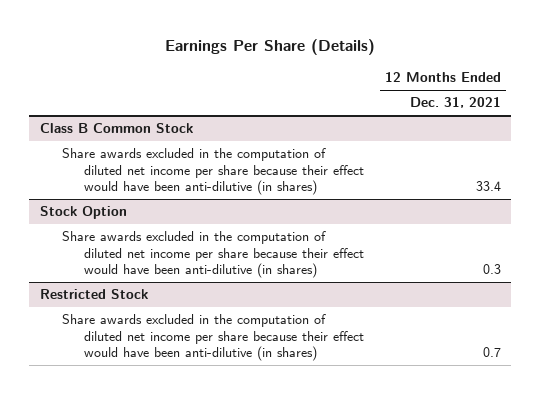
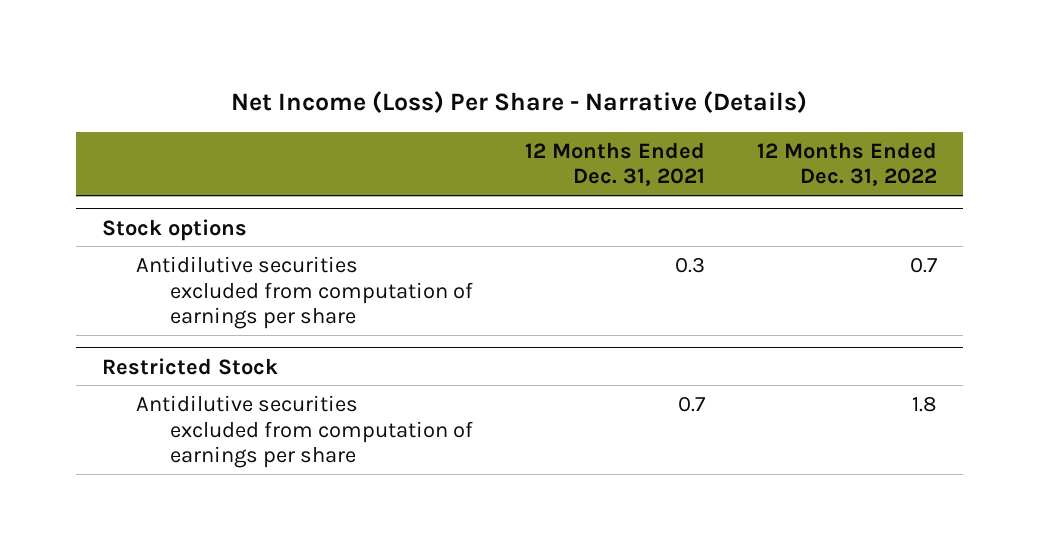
- Earnings Per Share (Details)
+ Net Income (Loss) Per Share - Narrative (Details)
- | 12 Months Ended Dec. 31, 2021
+ | 12 Months Ended Dec. 31, 2021 | 12 Months Ended Dec. 31, 2022
- Class B Common Stock
- Share awards excluded in the computation of diluted net income per share because their effect would have been anti-dilutive (in shares) | 33.4
- Stock Option
- Share awards excluded in the computation of diluted net income per share because their effect would have been anti-dilutive (in shares) | 0.3
+ Stock options
+ Antidilutive securities excluded from computation of earnings per share | 0.3 | 0.7
@ Restricted Stock
- Share awards excluded in the computation of diluted net income per share because their effect would have been anti-dilutive (in shares) | 0.7
+ Antidilutive securities excluded from computation of earnings per share | 0.7 | 1.8

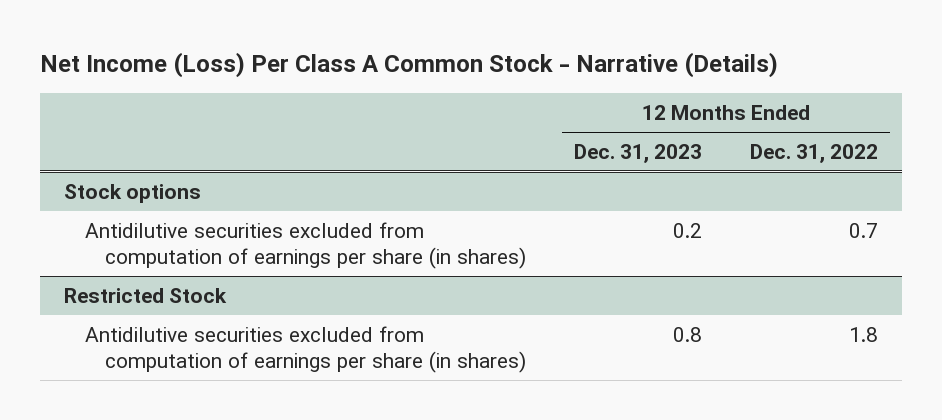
- Net Income (Loss) Per Share - Narrative (Details)
+ Net Income (Loss) Per Class A Common Stock - Narrative (Details)
- | 12 Months Ended Dec. 31, 2021 | 12 Months Ended Dec. 31, 2022
+ | 12 Months Ended Dec. 31, 2023 | 12 Months Ended Dec. 31, 2022
@ Stock options
- Antidilutive securities excluded from computation of earnings per share | 0.3 | 0.7
+ Antidilutive securities excluded from computation of earnings per share (in shares) | 0.2 | 0.7
@ Restricted Stock
- Antidilutive securities excluded from computation of earnings per share | 0.7 | 1.8
+ Antidilutive securities excluded from computation of earnings per share (in shares) | 0.8 | 1.8

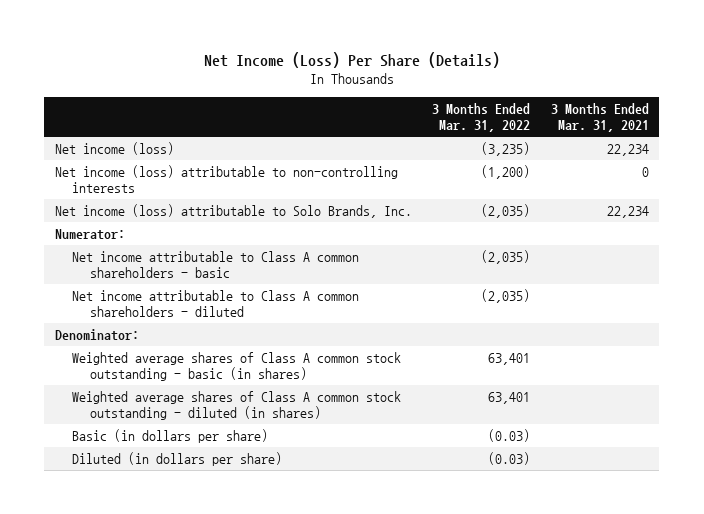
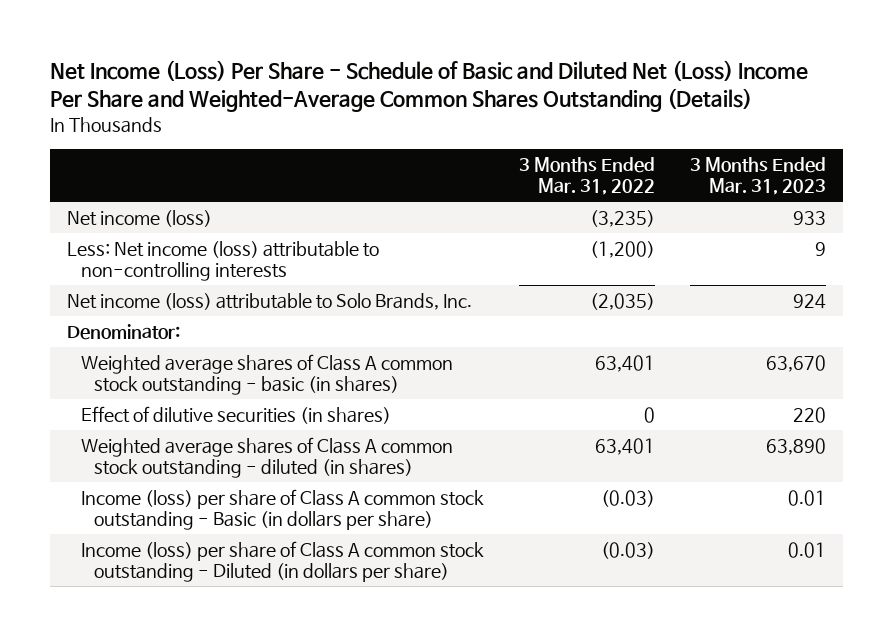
- Net Income (Loss) Per Share (Details)
+ Net Income (Loss) Per Share - Schedule of Basic and Diluted Net (Loss) Income Per Share and Weighted-Average Common Shares Outstanding (Details)
- | 3 Months Ended Mar. 31, 2022 | 3 Months Ended Mar. 31, 2021
+ | 3 Months Ended Mar. 31, 2022 | 3 Months Ended Mar. 31, 2023
- Net income (loss) attributable to non-controlling interests | (1,200) | 0
+ Less: Net income (loss) attributable to non-controlling interests | (1,200) | 9
- Numerator:
- Net income attributable to Class A common shareholders - basic | (2,035) |
- Net income attributable to Class A common shareholders - diluted | (2,035) |
+ Effect of dilutive securities (in shares) | 0 | 220
- Basic (in dollars per share) | (0.03) |
- Diluted (in dollars per share) | (0.03) |
+ Income (loss) per share of Class A common stock outstanding - Basic (in dollars per share) | (0.03) | 0.01
+ Income (loss) per share of Class A common stock outstanding - Diluted (in dollars per share) | (0.03) | 0.01

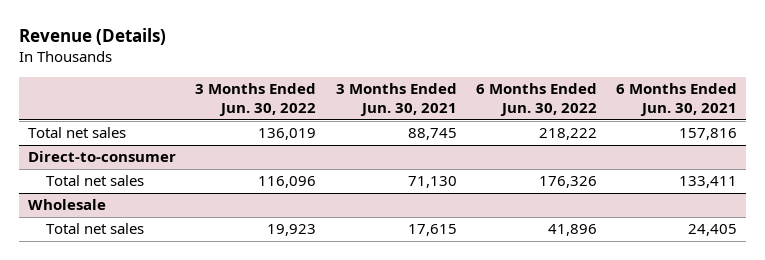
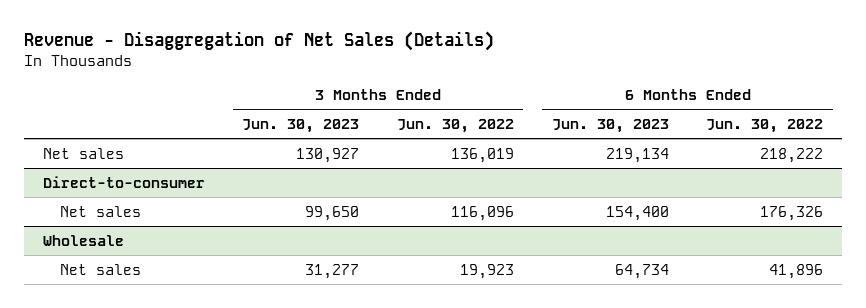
- Revenue (Details)
+ Revenue - Disaggregation of Net Sales (Details)
- | 3 Months Ended Jun. 30, 2022 | 3 Months Ended Jun. 30, 2021 | 6 Months Ended Jun. 30, 2022 | 6 Months Ended Jun. 30, 2021
+ | 3 Months Ended Jun. 30, 2023 | 3 Months Ended Jun. 30, 2022 | 6 Months Ended Jun. 30, 2023 | 6 Months Ended Jun. 30, 2022
- Total net sales | 136,019 | 88,745 | 218,222 | 157,816
+ Net sales | 130,927 | 136,019 | 219,134 | 218,222
@ Direct-to-consumer
- Total net sales | 116,096 | 71,130 | 176,326 | 133,411
+ Net sales | 99,650 | 116,096 | 154,400 | 176,326
@ Wholesale
- Total net sales | 19,923 | 17,615 | 41,896 | 24,405
+ Net sales | 31,277 | 19,923 | 64,734 | 41,896

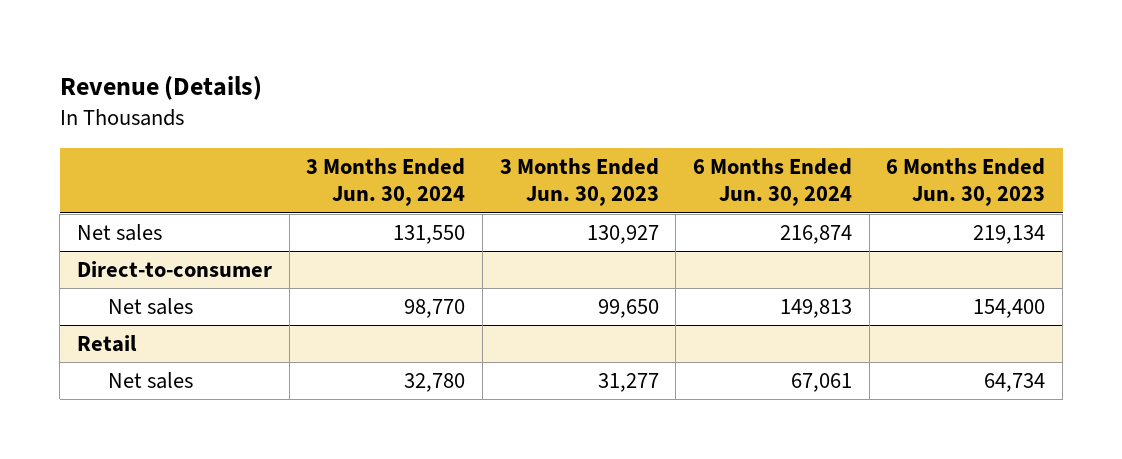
- Revenue - Disaggregation of Net Sales (Details)
+ Revenue (Details)
- | 3 Months Ended Jun. 30, 2023 | 3 Months Ended Jun. 30, 2022 | 6 Months Ended Jun. 30, 2023 | 6 Months Ended Jun. 30, 2022
+ | 3 Months Ended Jun. 30, 2024 | 3 Months Ended Jun. 30, 2023 | 6 Months Ended Jun. 30, 2024 | 6 Months Ended Jun. 30, 2023
- Wholesale
+ Retail

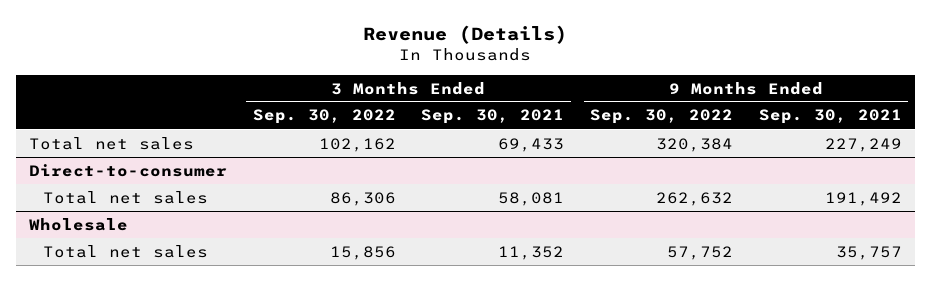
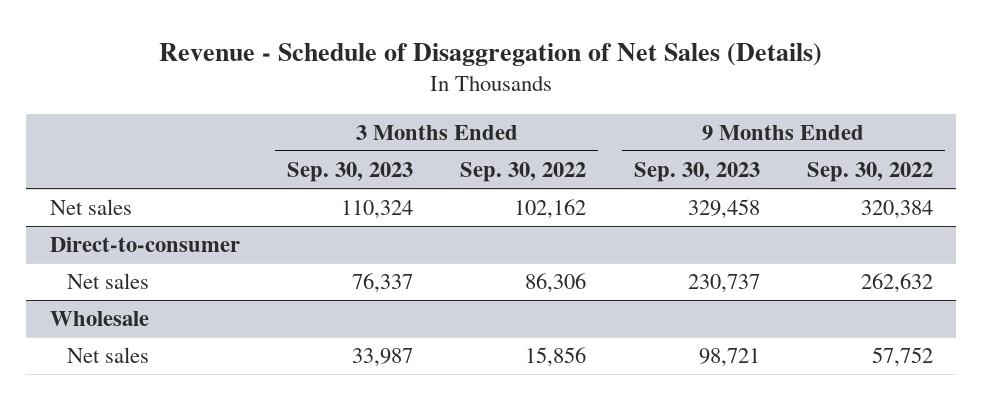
- Revenue (Details)
+ Revenue - Schedule of Disaggregation of Net Sales (Details)
- | 3 Months Ended Sep. 30, 2022 | 3 Months Ended Sep. 30, 2021 | 9 Months Ended Sep. 30, 2022 | 9 Months Ended Sep. 30, 2021
+ | 3 Months Ended Sep. 30, 2023 | 3 Months Ended Sep. 30, 2022 | 9 Months Ended Sep. 30, 2023 | 9 Months Ended Sep. 30, 2022
- Total net sales | 102,162 | 69,433 | 320,384 | 227,249
+ Net sales | 110,324 | 102,162 | 329,458 | 320,384
@ Direct-to-consumer
- Total net sales | 86,306 | 58,081 | 262,632 | 191,492
+ Net sales | 76,337 | 86,306 | 230,737 | 262,632
@ Wholesale
- Total net sales | 15,856 | 11,352 | 57,752 | 35,757
+ Net sales | 33,987 | 15,856 | 98,721 | 57,752

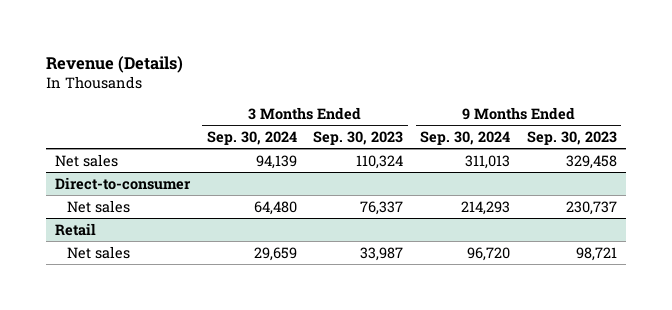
- Revenue - Schedule of Disaggregation of Net Sales (Details)
+ Revenue (Details)
- | 3 Months Ended Sep. 30, 2023 | 3 Months Ended Sep. 30, 2022 | 9 Months Ended Sep. 30, 2023 | 9 Months Ended Sep. 30, 2022
+ | 3 Months Ended Sep. 30, 2024 | 3 Months Ended Sep. 30, 2023 | 9 Months Ended Sep. 30, 2024 | 9 Months Ended Sep. 30, 2023
- Wholesale
+ Retail

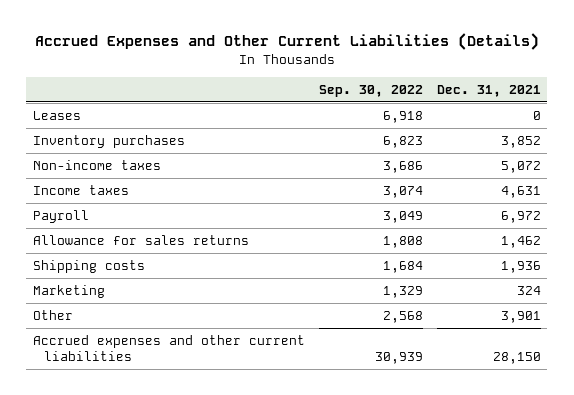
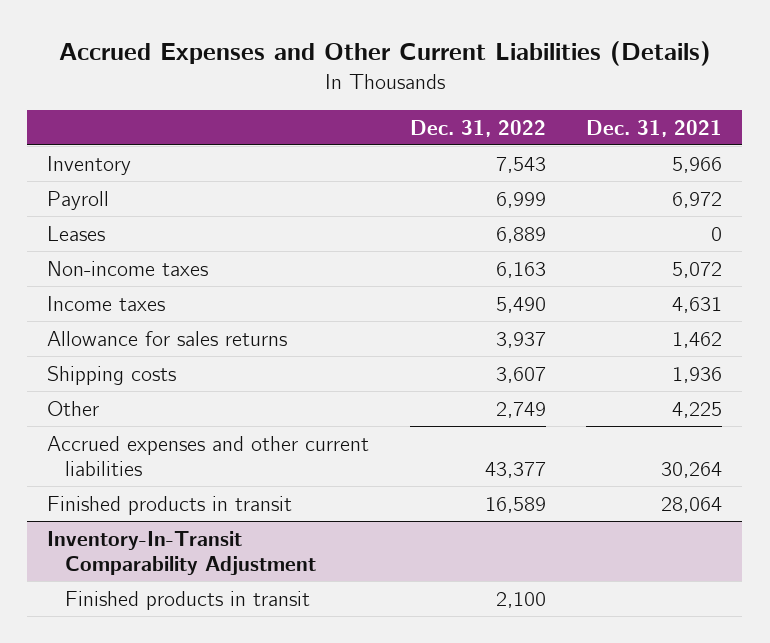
- | Sep. 30, 2022 | Dec. 31, 2021
+ | Dec. 31, 2022 | Dec. 31, 2021
+ Inventory | 7,543 | 5,966
moved up: Payroll | 6,999 | 6,972
- Inventory purchases | 6,823 | 3,852
- Marketing | 1,329 | 324
- Other | 2,568 | 3,901
- Accrued expenses and other current liabilities | 30,939 | 28,150
+ Other | 2,749 | 4,225
+ Accrued expenses and other current liabilities | 43,377 | 30,264
+ Finished products in transit | 16,589 | 28,064
+ Inventory-In-Transit Comparability Adjustment
+ Finished products in transit | 2,100 |

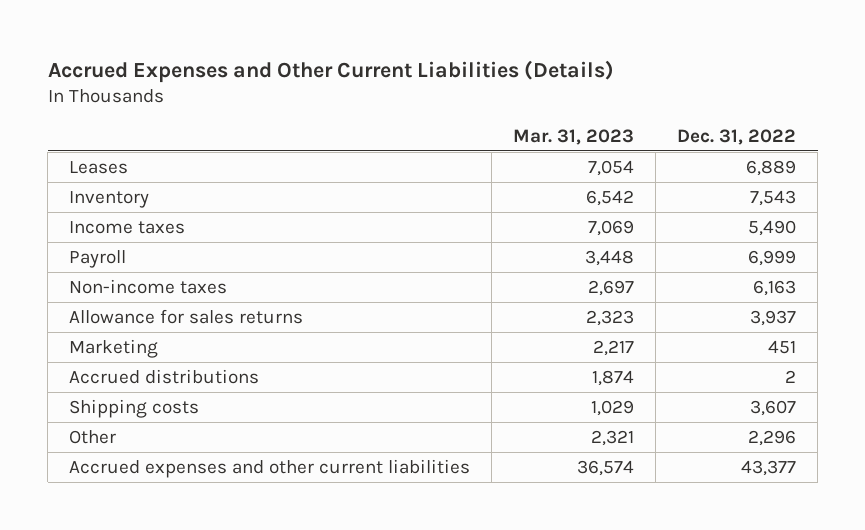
- | Dec. 31, 2022 | Dec. 31, 2021
+ | Mar. 31, 2023 | Dec. 31, 2022
moved up: Leases | 7,054 | 6,889
moved up: Income taxes | 7,069 | 5,490
+ Marketing | 2,217 | 451
+ Accrued distributions | 1,874 | 2
- Other | 2,749 | 4,225
+ Other | 2,321 | 2,296
- Finished products in transit | 16,589 | 28,064
- Inventory-In-Transit Comparability Adjustment
- Finished products in transit | 2,100 |

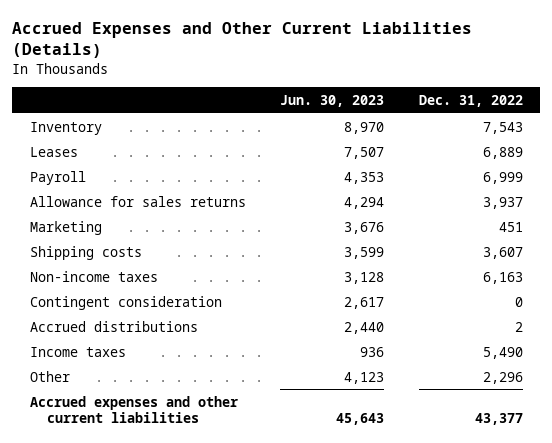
- | Mar. 31, 2023 | Dec. 31, 2022
+ | Jun. 30, 2023 | Dec. 31, 2022
moved down: Leases | 7,507 | 6,889
moved down: Non-income taxes | 3,128 | 6,163
+ Contingent consideration | 2,617 | 0
moved down: Accrued distributions | 2,440 | 2
moved down: Income taxes | 936 | 5,490

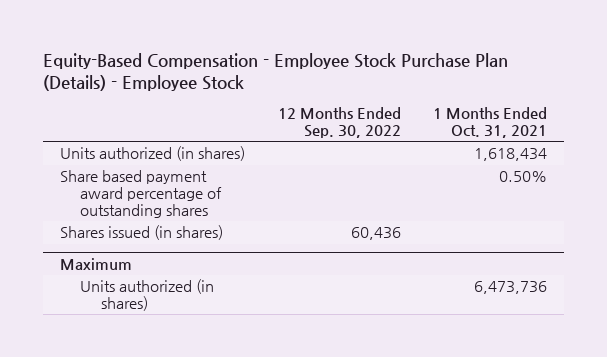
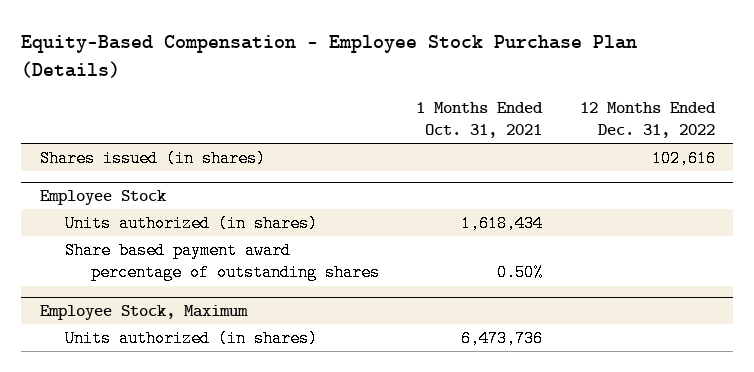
- Equity-Based Compensation - Employee Stock Purchase Plan (Details) - Employee Stock
+ Equity-Based Compensation - Employee Stock Purchase Plan (Details)
- | 12 Months Ended Sep. 30, 2022 | 1 Months Ended Oct. 31, 2021
+ | 1 Months Ended Oct. 31, 2021 | 12 Months Ended Dec. 31, 2022
moved up: Shares issued (in shares) | | 102,616
+ Employee Stock
- Maximum
+ Employee Stock, Maximum

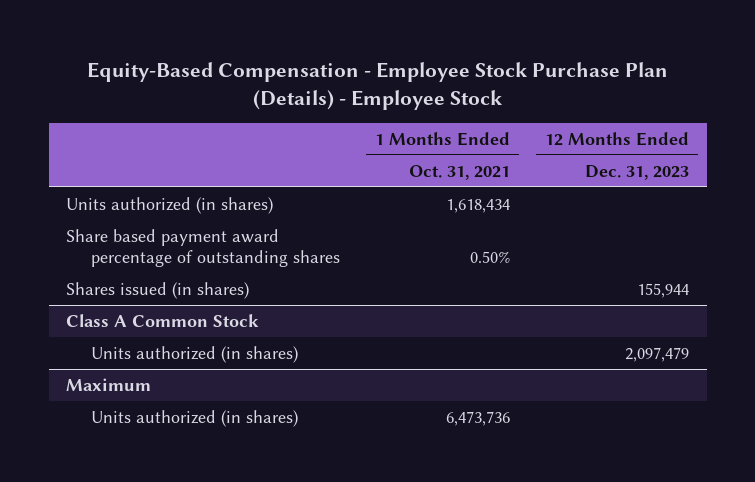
- Equity-Based Compensation - Employee Stock Purchase Plan (Details)
+ Equity-Based Compensation - Employee Stock Purchase Plan (Details) - Employee Stock
- | 1 Months Ended Oct. 31, 2021 | 12 Months Ended Dec. 31, 2022
+ | 1 Months Ended Oct. 31, 2021 | 12 Months Ended Dec. 31, 2023
- Employee Stock
- Employee Stock, Maximum
moved down: Shares issued (in shares) | | 155,944
+ Class A Common Stock
+ Units authorized (in shares) | | 2,097,479
+ Maximum

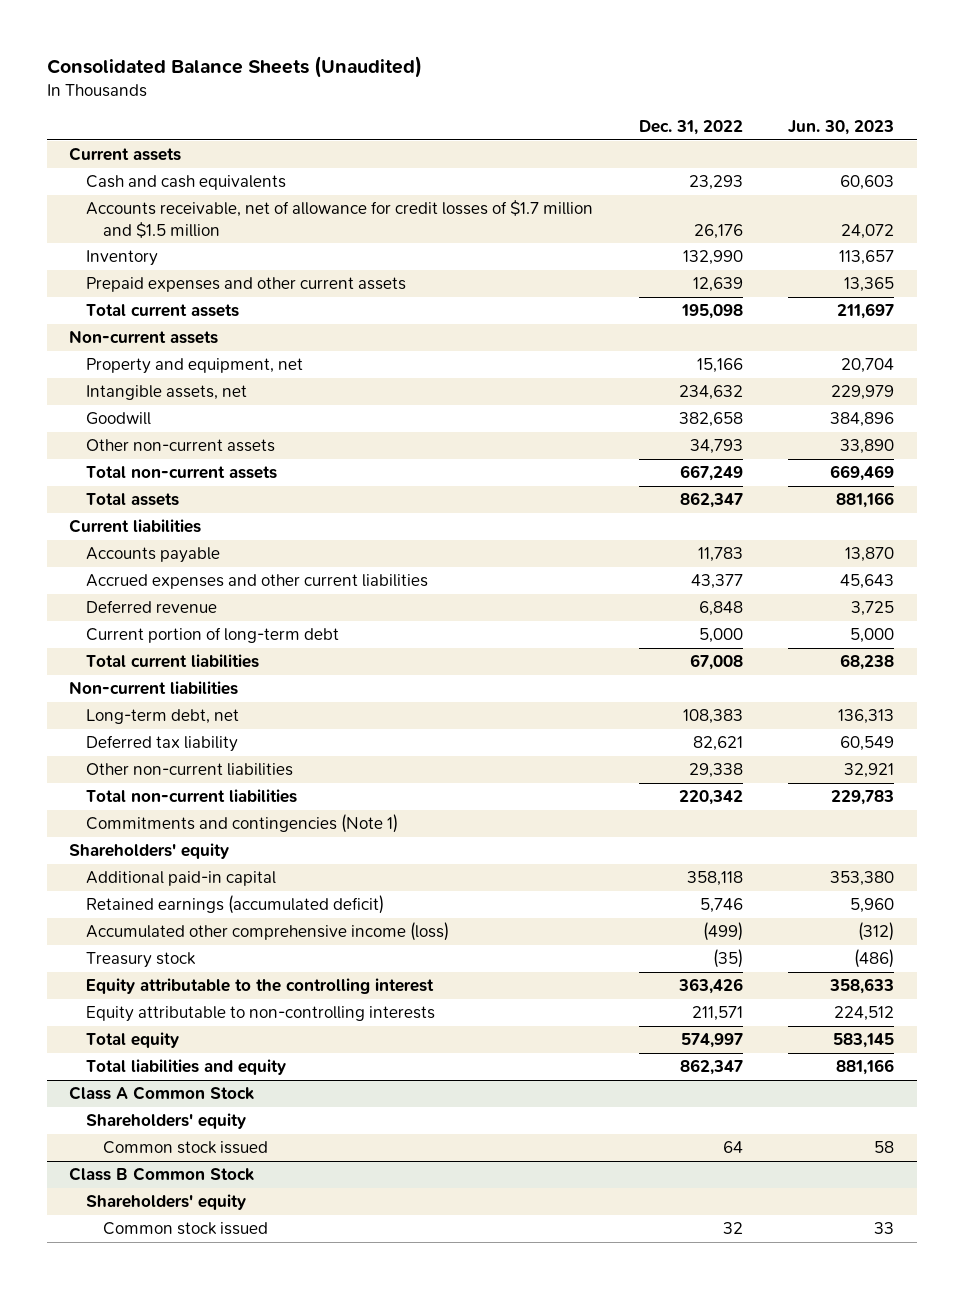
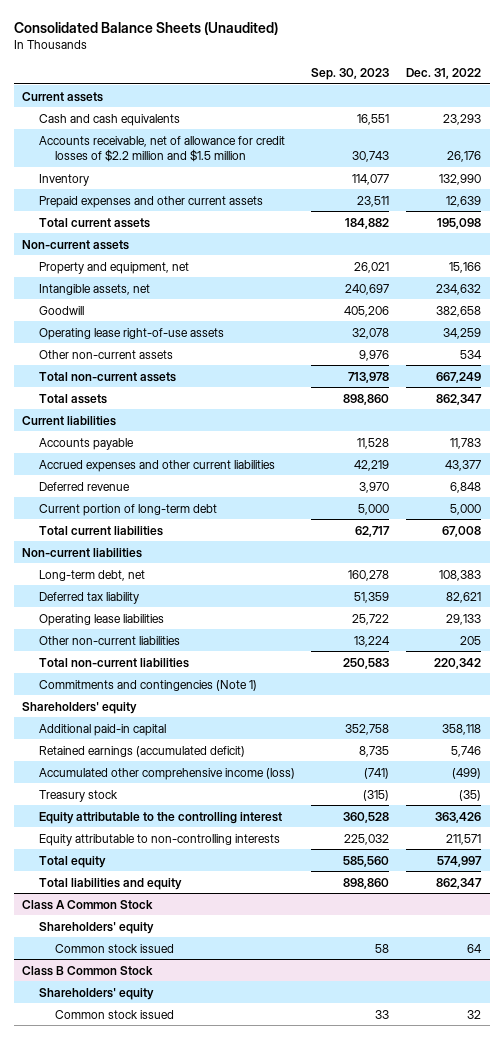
- | Dec. 31, 2022 | Jun. 30, 2023
+ | Sep. 30, 2023 | Dec. 31, 2022
- Accounts receivable, net of allowance for credit losses of $1.7 million and $1.5 million | 26,176 | 24,072
+ Accounts receivable, net of allowance for credit losses of $2.2 million and $1.5 million | 30,743 | 26,176
- Other non-current assets | 34,793 | 33,890
+ Operating lease right-of-use assets | 32,078 | 34,259
+ Other non-current assets | 9,976 | 534
- Other non-current liabilities | 29,338 | 32,921
+ Operating lease liabilities | 25,722 | 29,133
+ Other non-current liabilities | 13,224 | 205

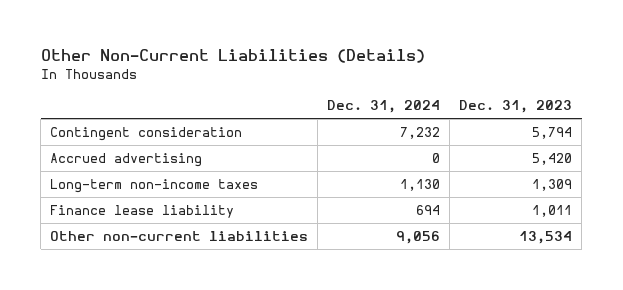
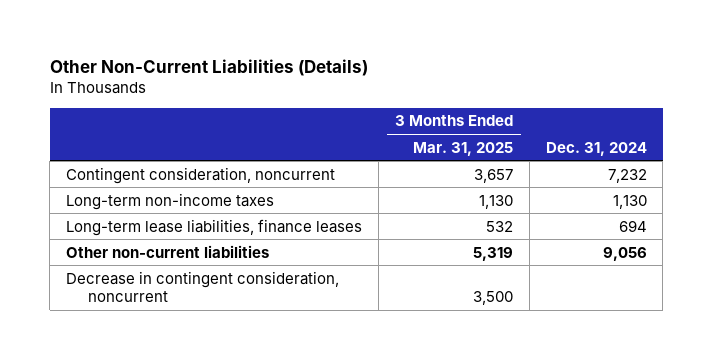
- | Dec. 31, 2024 | Dec. 31, 2023
+ | 3 Months Ended Mar. 31, 2025 | Dec. 31, 2024
- Contingent consideration | 7,232 | 5,794
- Accrued advertising | 0 | 5,420
+ Contingent consideration, noncurrent | 3,657 | 7,232
- Finance lease liability | 694 | 1,011
+ Long-term lease liabilities, finance leases | 532 | 694
+ Decrease in contingent consideration, noncurrent | 3,500 |

